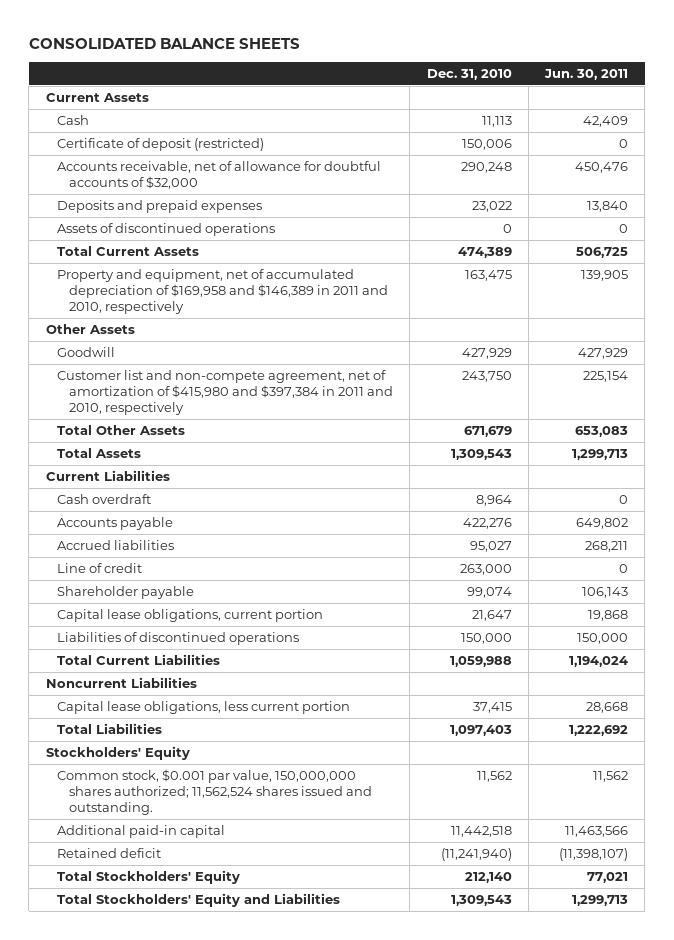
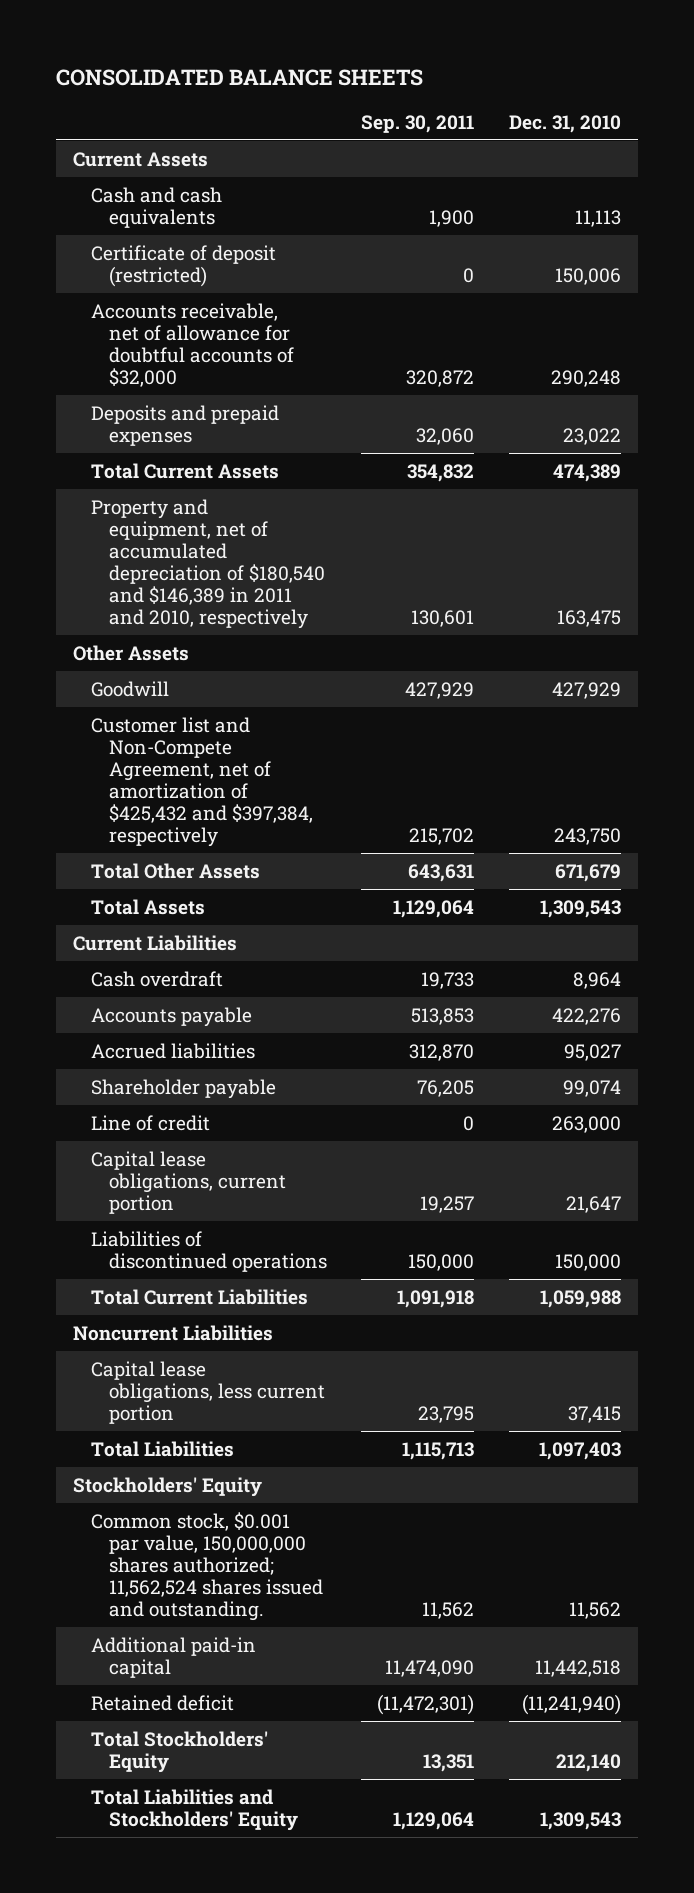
- | Dec. 31, 2010 | Jun. 30, 2011
+ | Sep. 30, 2011 | Dec. 31, 2010
- Cash | 11,113 | 42,409
+ Cash and cash equivalents | 1,900 | 11,113
- Assets of discontinued operations | 0 | 0
- Property and equipment, net of accumulated depreciation of $169,958 and $146,389 in 2011 and 2010, respectively | 163,475 | 139,905
+ Property and equipment, net of accumulated depreciation of $180,540 and $146,389 in 2011 and 2010, respectively | 130,601 | 163,475
- Customer list and non-compete agreement, net of amortization of $415,980 and $397,384 in 2011 and 2010, respectively | 243,750 | 225,154
+ Customer list and Non-Compete Agreement, net of amortization of $425,432 and $397,384, respectively | 215,702 | 243,750
moved down: Line of credit | 0 | 263,000
- Total Stockholders' Equity and Liabilities | 1,309,543 | 1,299,713
+ Total Liabilities and Stockholders' Equity | 1,129,064 | 1,309,543

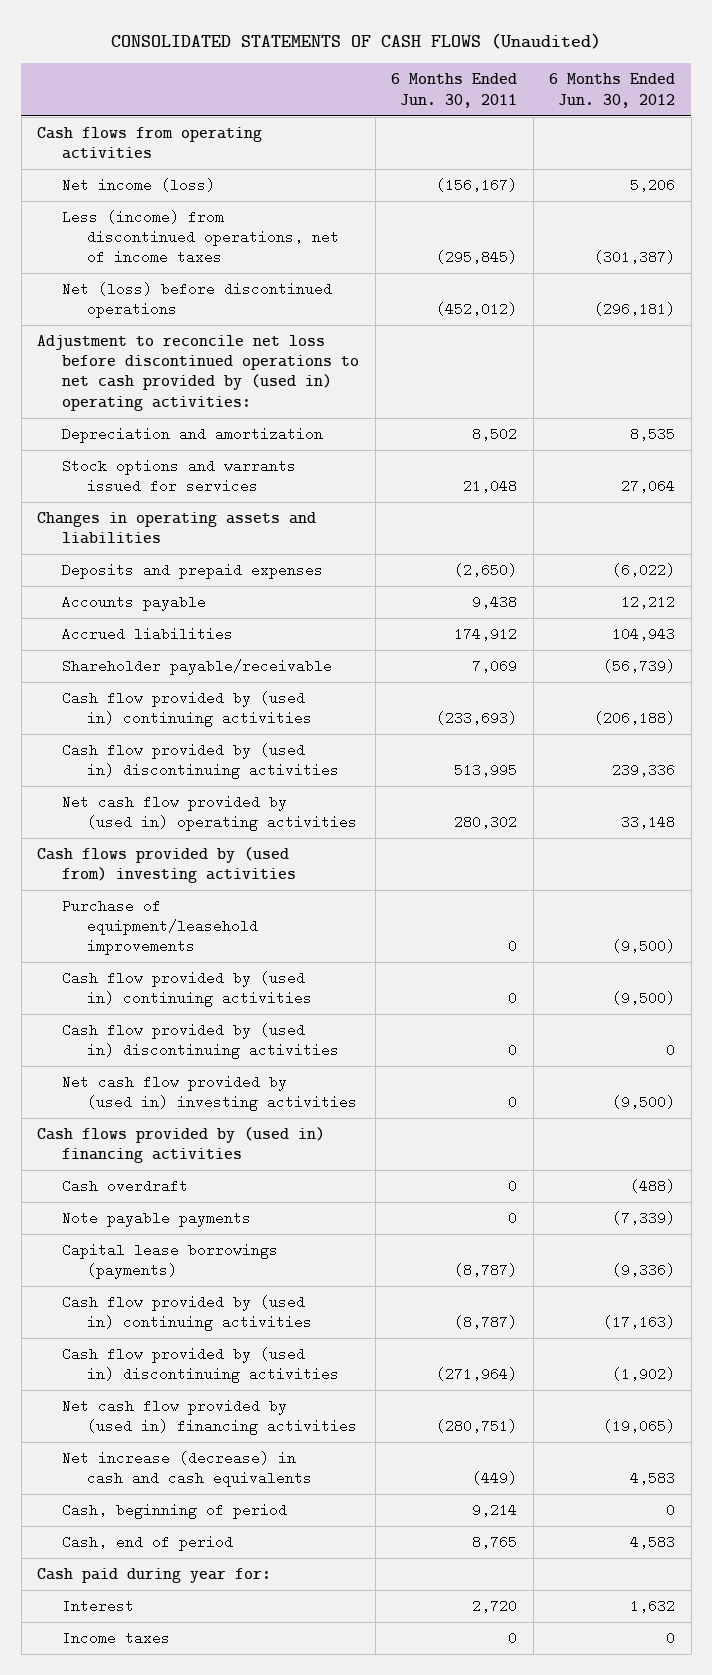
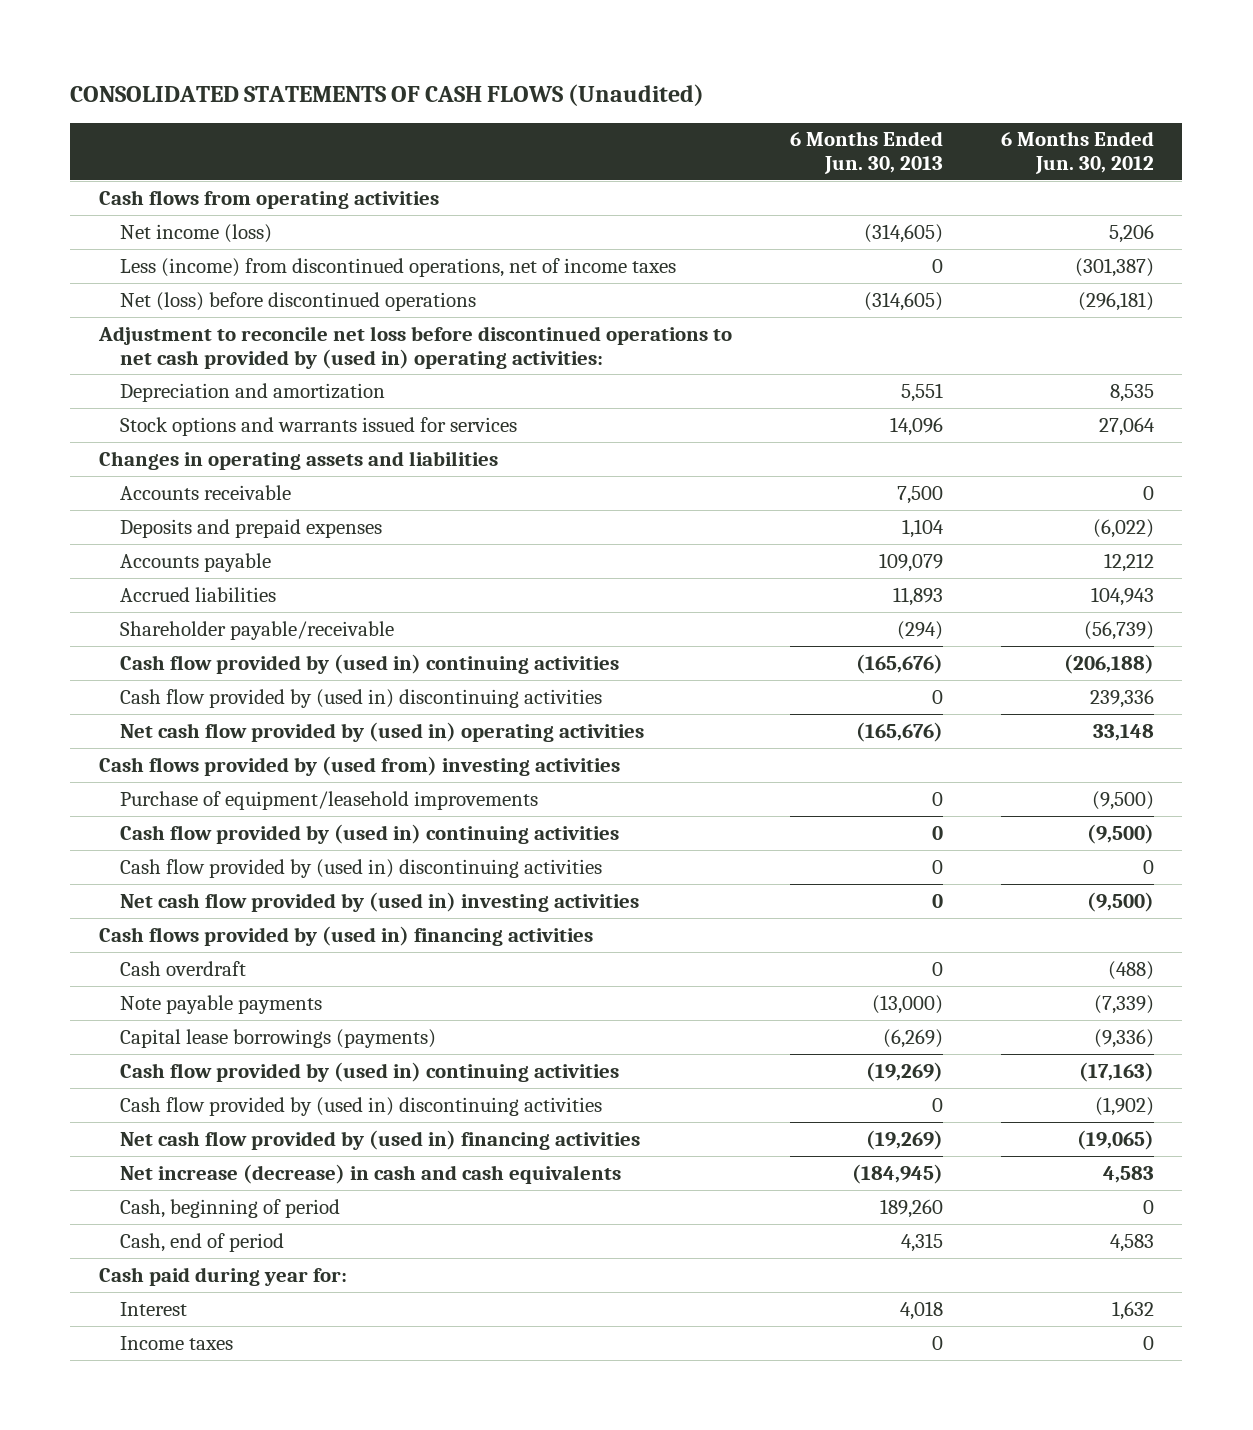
- | 6 Months Ended Jun. 30, 2011 | 6 Months Ended Jun. 30, 2012
+ | 6 Months Ended Jun. 30, 2013 | 6 Months Ended Jun. 30, 2012
+ Accounts receivable | 7,500 | 0

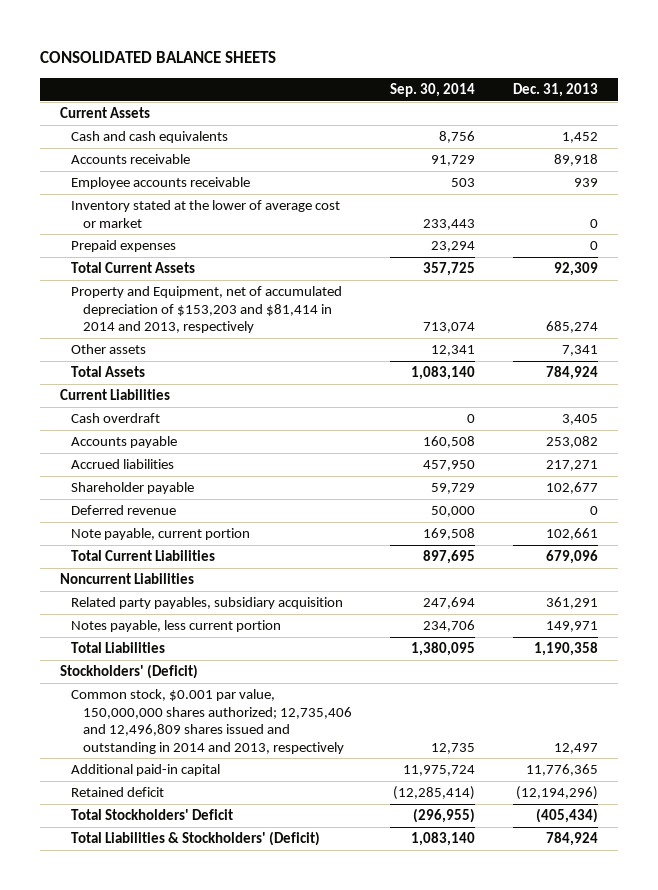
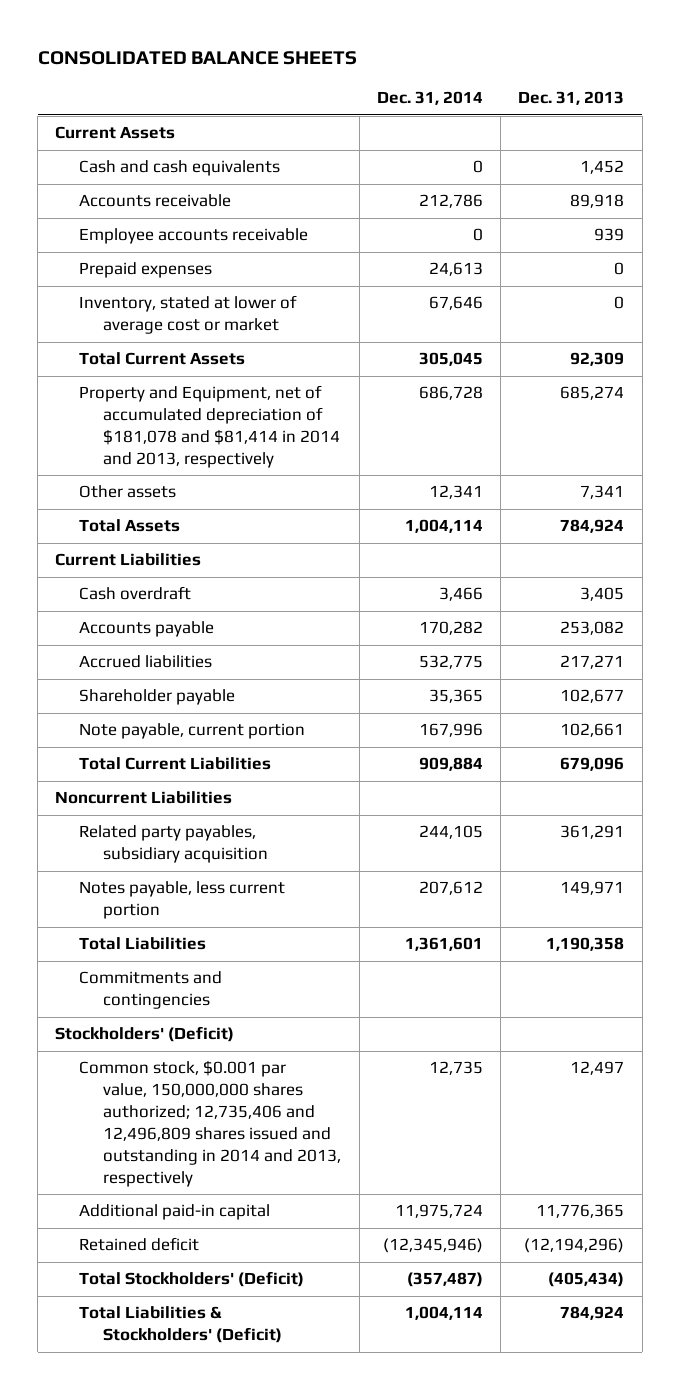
- | Sep. 30, 2014 | Dec. 31, 2013
+ | Dec. 31, 2014 | Dec. 31, 2013
- Inventory stated at the lower of average cost or market | 233,443 | 0
+ Inventory, stated at lower of average cost or market | 67,646 | 0
- Property and Equipment, net of accumulated depreciation of $153,203 and $81,414 in 2014 and 2013, respectively | 713,074 | 685,274
+ Property and Equipment, net of accumulated depreciation of $181,078 and $81,414 in 2014 and 2013, respectively | 686,728 | 685,274
- Deferred revenue | 50,000 | 0
+ Commitments and contingencies
- Total Stockholders' Deficit | (296,955) | (405,434)
+ Total Stockholders' (Deficit) | (357,487) | (405,434)

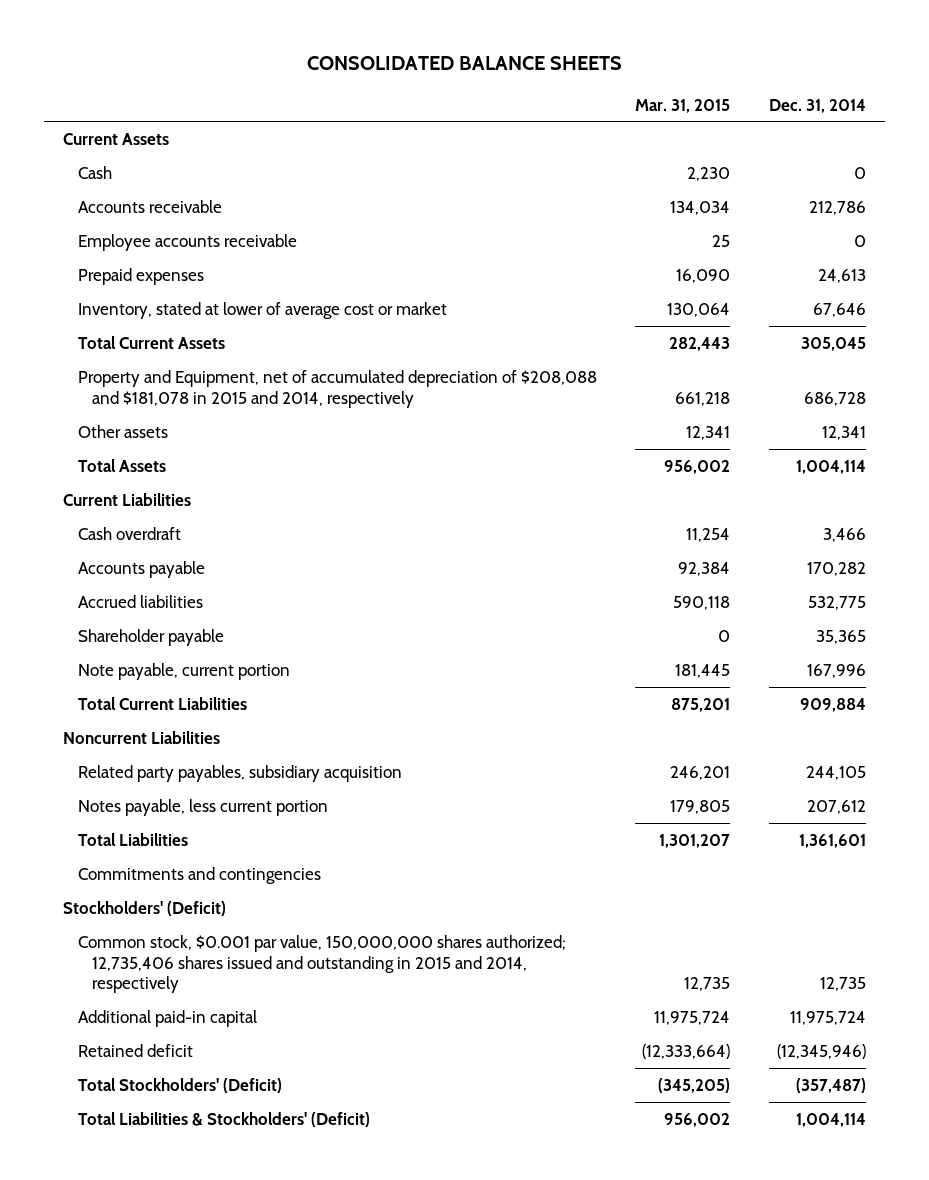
- | Dec. 31, 2014 | Dec. 31, 2013
+ | Mar. 31, 2015 | Dec. 31, 2014
- Cash and cash equivalents | 0 | 1,452
+ Cash | 2,230 | 0
- Property and Equipment, net of accumulated depreciation of $181,078 and $81,414 in 2014 and 2013, respectively | 686,728 | 685,274
+ Property and Equipment, net of accumulated depreciation of $208,088 and $181,078 in 2015 and 2014, respectively | 661,218 | 686,728
- Common stock, $0.001 par value, 150,000,000 shares authorized; 12,735,406 and 12,496,809 shares issued and outstanding in 2014 and 2013, respectively | 12,735 | 12,497
+ Common stock, $0.001 par value, 150,000,000 shares authorized; 12,735,406 shares issued and outstanding in 2015 and 2014, respectively | 12,735 | 12,735

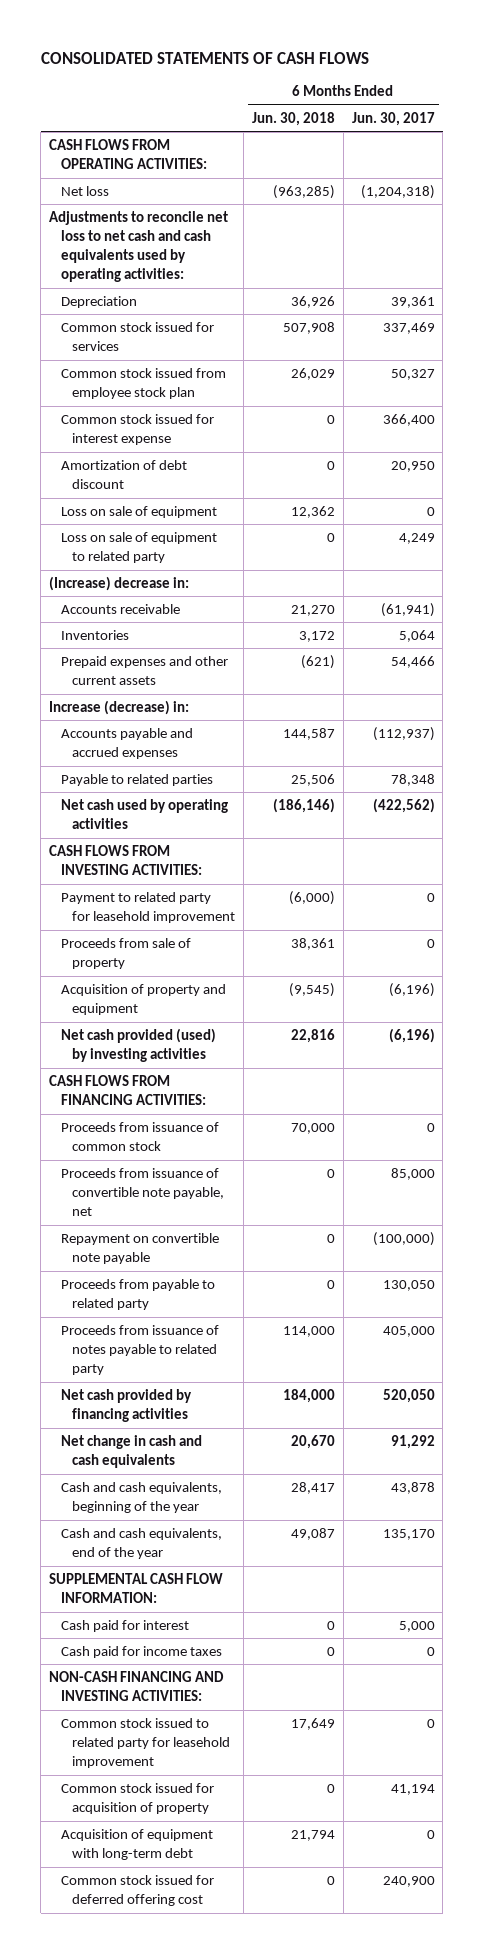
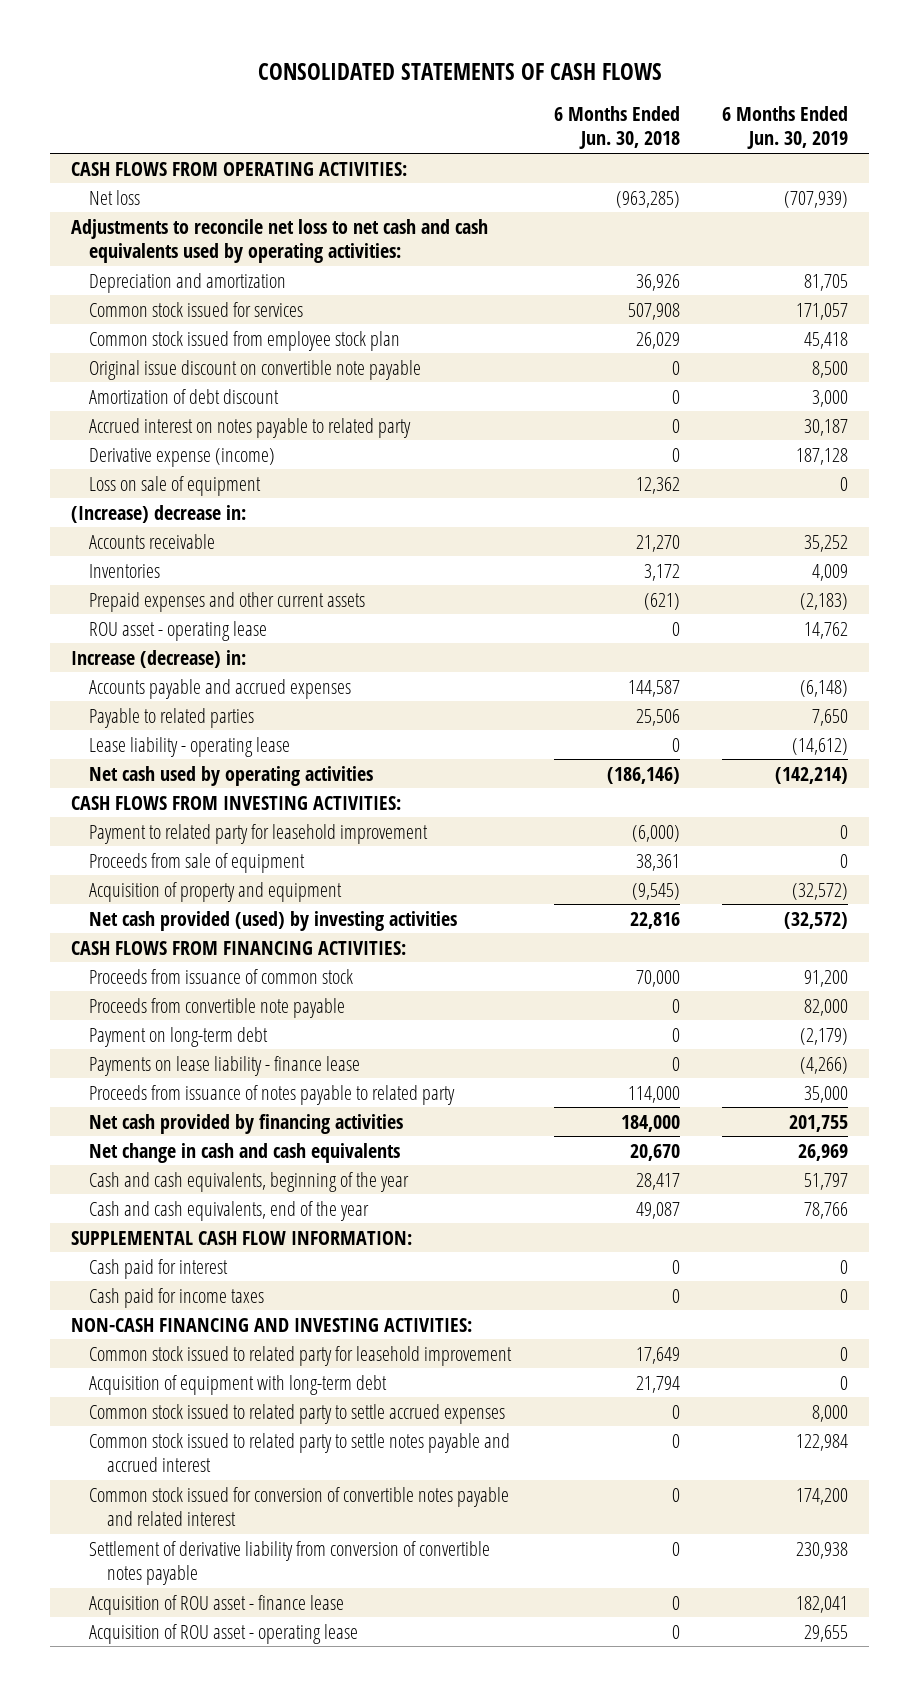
- | 6 Months Ended Jun. 30, 2018 | 6 Months Ended Jun. 30, 2017
+ | 6 Months Ended Jun. 30, 2018 | 6 Months Ended Jun. 30, 2019
- Depreciation | 36,926 | 39,361
+ Depreciation and amortization | 36,926 | 81,705
- Common stock issued for interest expense | 0 | 366,400
+ Original issue discount on convertible note payable | 0 | 8,500
+ Accrued interest on notes payable to related party | 0 | 30,187
+ Derivative expense (income) | 0 | 187,128
- Loss on sale of equipment to related party | 0 | 4,249
+ ROU asset - operating lease | 0 | 14,762
+ Lease liability - operating lease | 0 | (14,612)
- Proceeds from sale of property | 38,361 | 0
+ Proceeds from sale of equipment | 38,361 | 0
- Proceeds from issuance of convertible note payable, net | 0 | 85,000
- Repayment on convertible note payable | 0 | (100,000)
- Proceeds from payable to related party | 0 | 130,050
+ Proceeds from convertible note payable | 0 | 82,000
+ Payment on long-term debt | 0 | (2,179)
+ Payments on lease liability - finance lease | 0 | (4,266)
- Common stock issued for acquisition of property | 0 | 41,194
- Common stock issued for deferred offering cost | 0 | 240,900
+ Common stock issued to related party to settle accrued expenses | 0 | 8,000
+ Common stock issued to related party to settle notes payable and accrued interest | 0 | 122,984
+ Common stock issued for conversion of convertible notes payable and related interest | 0 | 174,200
+ Settlement of derivative liability from conversion of convertible notes payable | 0 | 230,938
+ Acquisition of ROU asset - finance lease | 0 | 182,041
+ Acquisition of ROU asset - operating lease | 0 | 29,655

